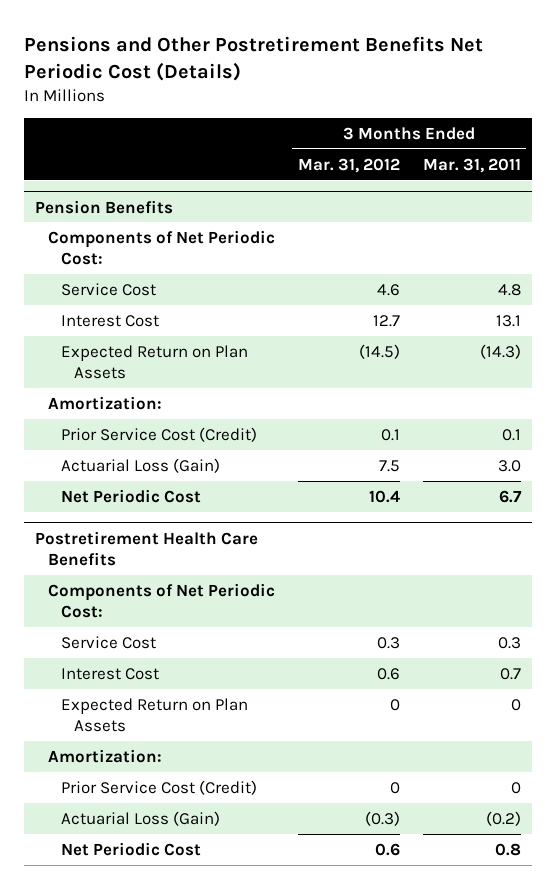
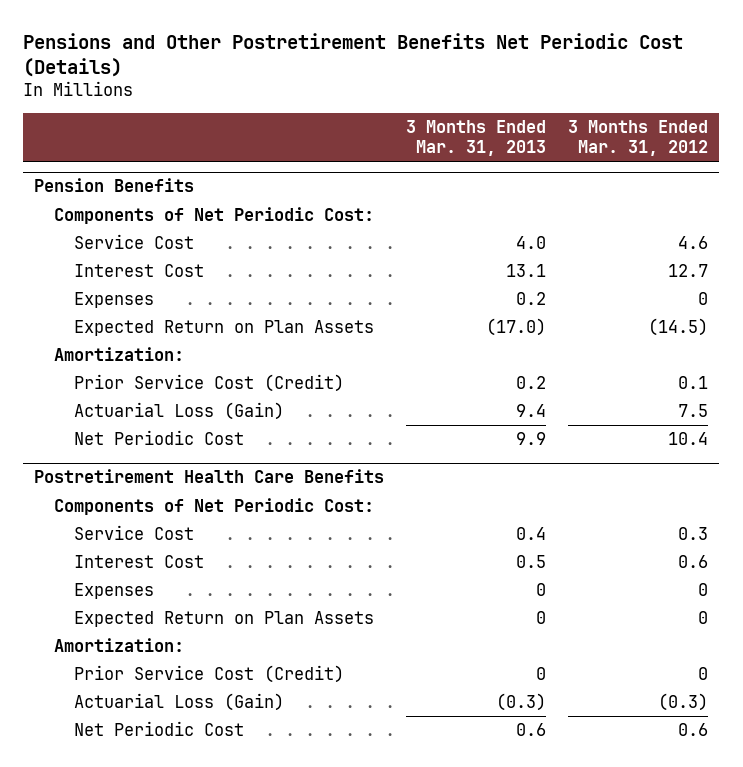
- | 3 Months Ended Mar. 31, 2012 | 3 Months Ended Mar. 31, 2011
+ | 3 Months Ended Mar. 31, 2013 | 3 Months Ended Mar. 31, 2012
@ Pension Benefits
+ Expenses | 0.2 | 0
@ Postretirement Health Care Benefits
+ Expenses | 0 | 0

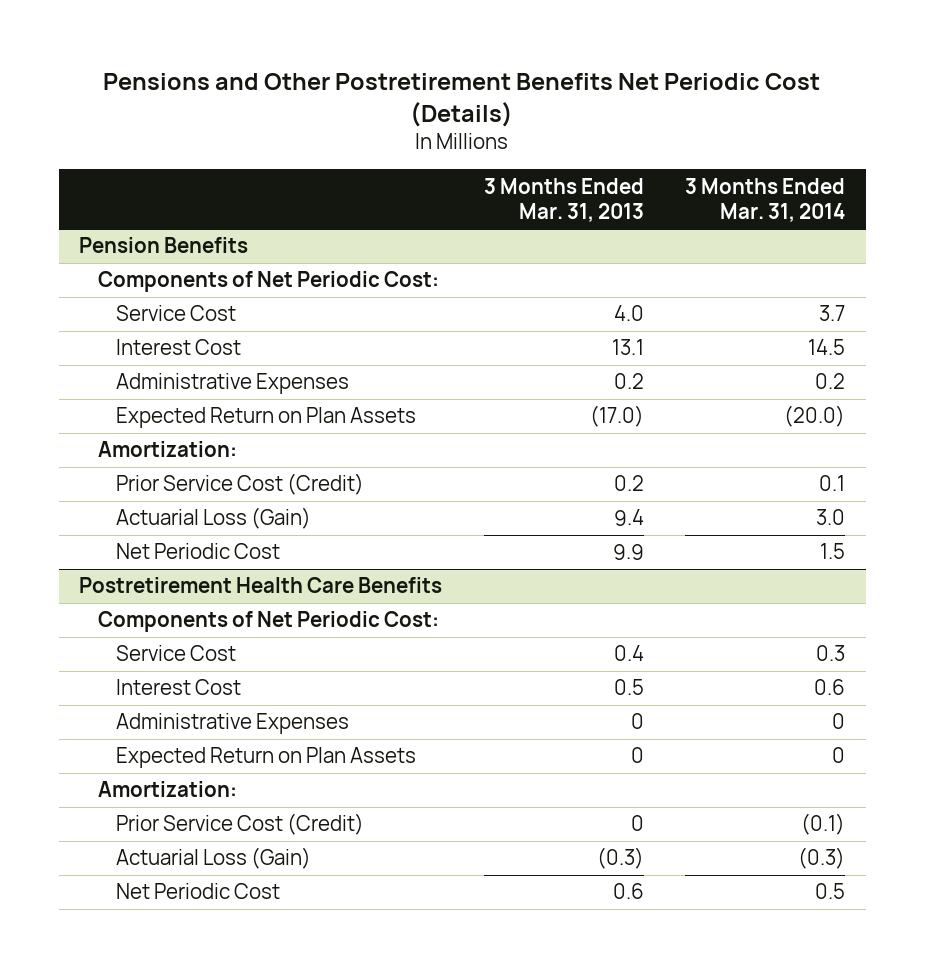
- | 3 Months Ended Mar. 31, 2013 | 3 Months Ended Mar. 31, 2012
+ | 3 Months Ended Mar. 31, 2013 | 3 Months Ended Mar. 31, 2014
@ Pension Benefits
- Expenses | 0.2 | 0
+ Administrative Expenses | 0.2 | 0.2
@ Postretirement Health Care Benefits
- Expenses | 0 | 0
+ Administrative Expenses | 0 | 0

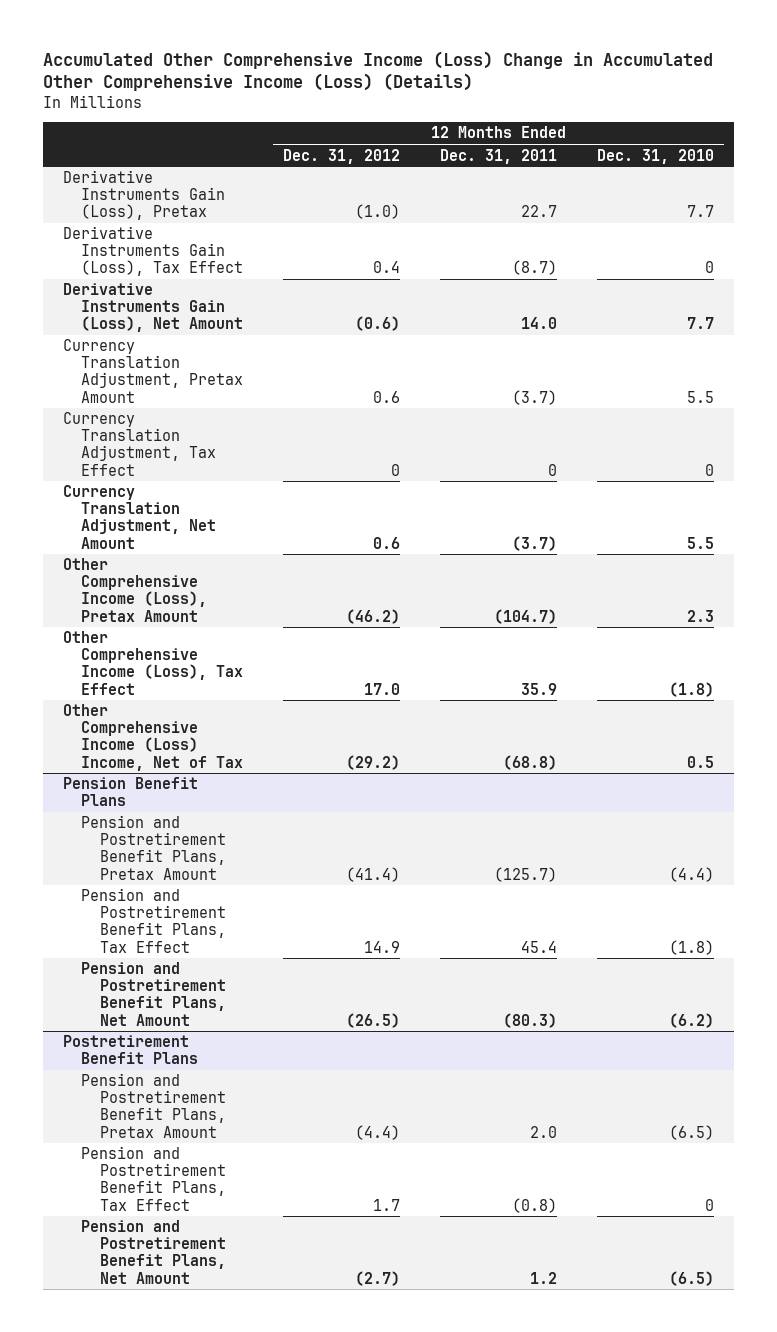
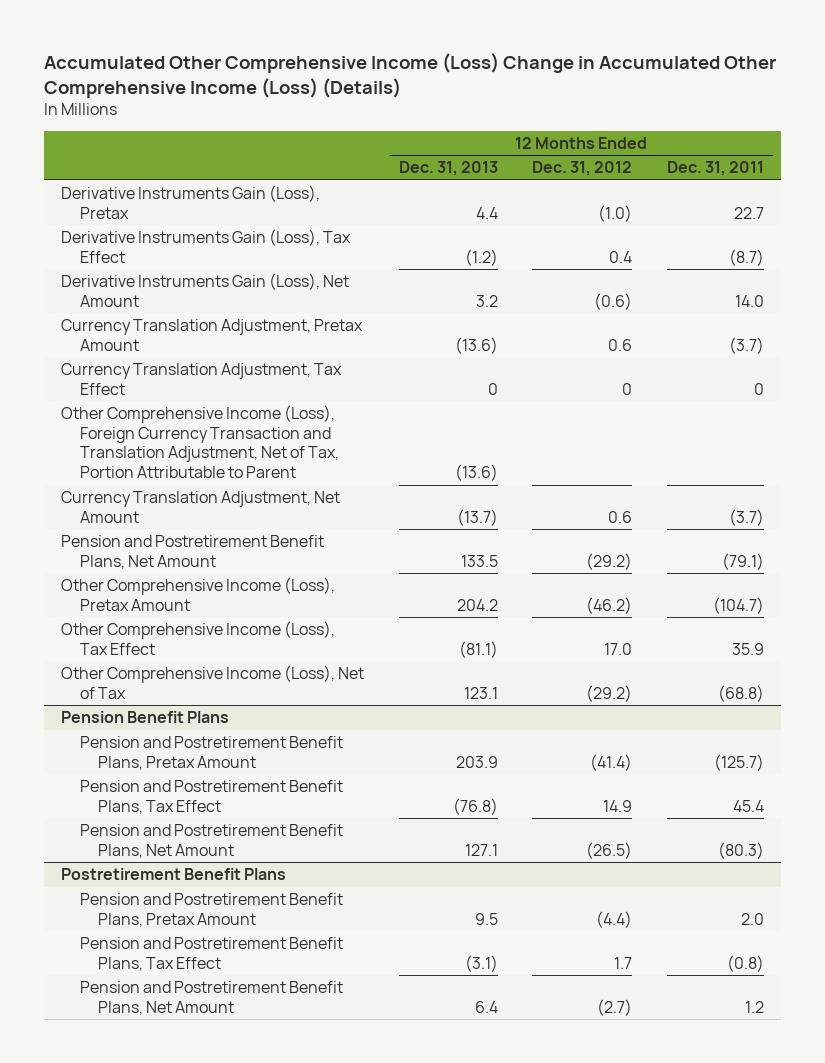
- | 12 Months Ended Dec. 31, 2012 | 12 Months Ended Dec. 31, 2011 | 12 Months Ended Dec. 31, 2010
+ | 12 Months Ended Dec. 31, 2013 | 12 Months Ended Dec. 31, 2012 | 12 Months Ended Dec. 31, 2011
+ Other Comprehensive Income (Loss), Foreign Currency Transaction and Translation Adjustment, Net of Tax, Portion Attributable to Parent | (13.6) | |
+ Pension and Postretirement Benefit Plans, Net Amount | 133.5 | (29.2) | (79.1)
- Other Comprehensive Income (Loss) Income, Net of Tax | (29.2) | (68.8) | 0.5
+ Other Comprehensive Income (Loss), Net of Tax | 123.1 | (29.2) | (68.8)

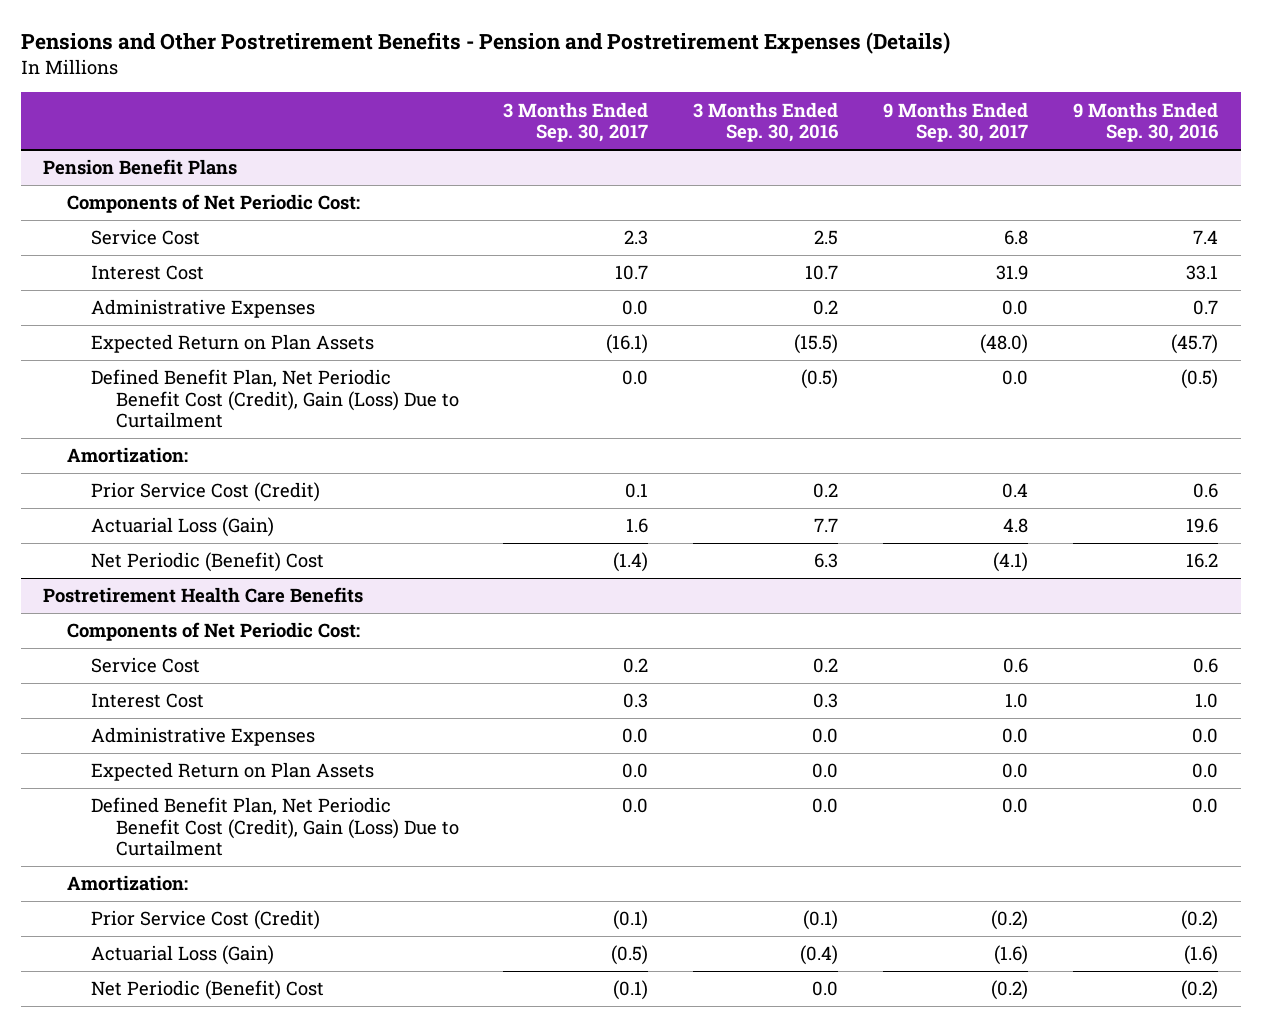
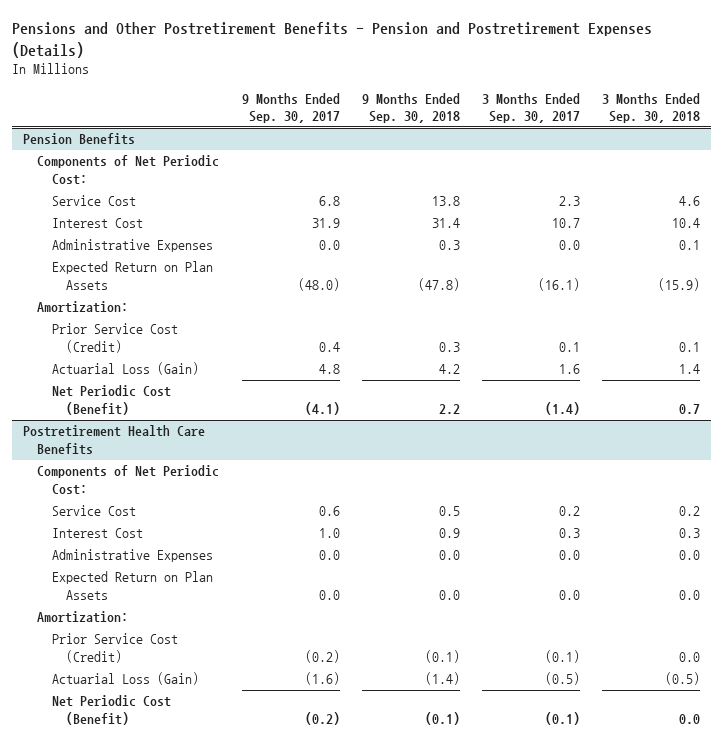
- | 3 Months Ended Sep. 30, 2017 | 3 Months Ended Sep. 30, 2016 | 9 Months Ended Sep. 30, 2017 | 9 Months Ended Sep. 30, 2016
+ | 9 Months Ended Sep. 30, 2017 | 9 Months Ended Sep. 30, 2018 | 3 Months Ended Sep. 30, 2017 | 3 Months Ended Sep. 30, 2018
- Pension Benefit Plans
+ Pension Benefits
- Defined Benefit Plan, Net Periodic Benefit Cost (Credit), Gain (Loss) Due to Curtailment | 0.0 | (0.5) | 0.0 | (0.5)
- Net Periodic (Benefit) Cost | (1.4) | 6.3 | (4.1) | 16.2
+ Net Periodic Cost (Benefit) | (4.1) | 2.2 | (1.4) | 0.7
@ Postretirement Health Care Benefits
- Defined Benefit Plan, Net Periodic Benefit Cost (Credit), Gain (Loss) Due to Curtailment | 0.0 | 0.0 | 0.0 | 0.0
- Net Periodic (Benefit) Cost | (0.1) | 0.0 | (0.2) | (0.2)
+ Net Periodic Cost (Benefit) | (0.2) | (0.1) | (0.1) | 0.0

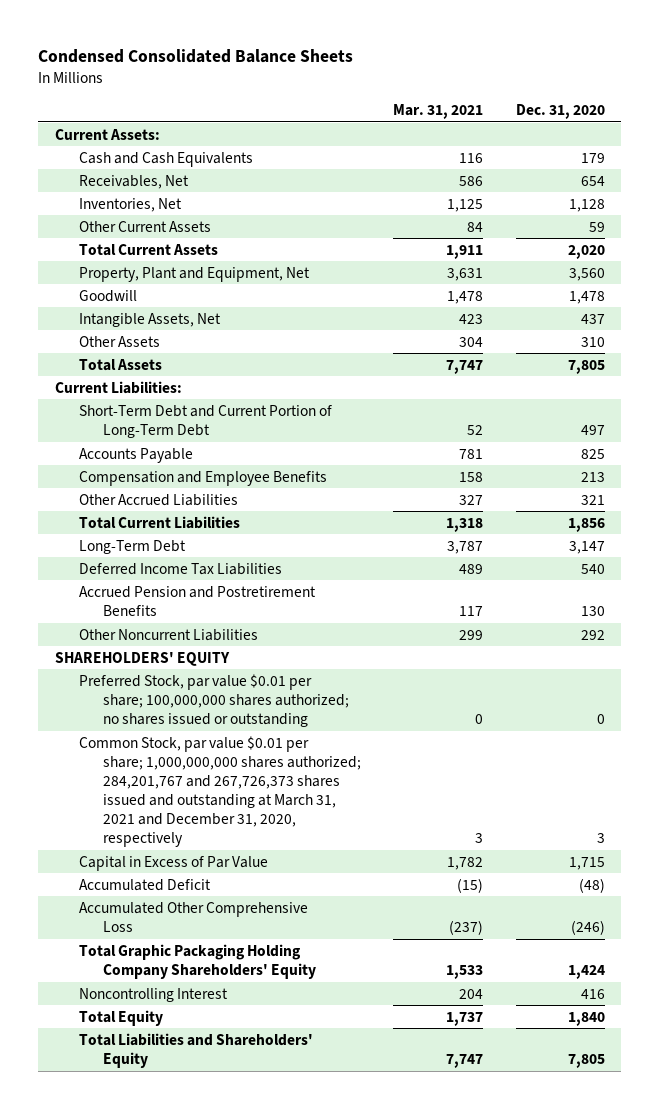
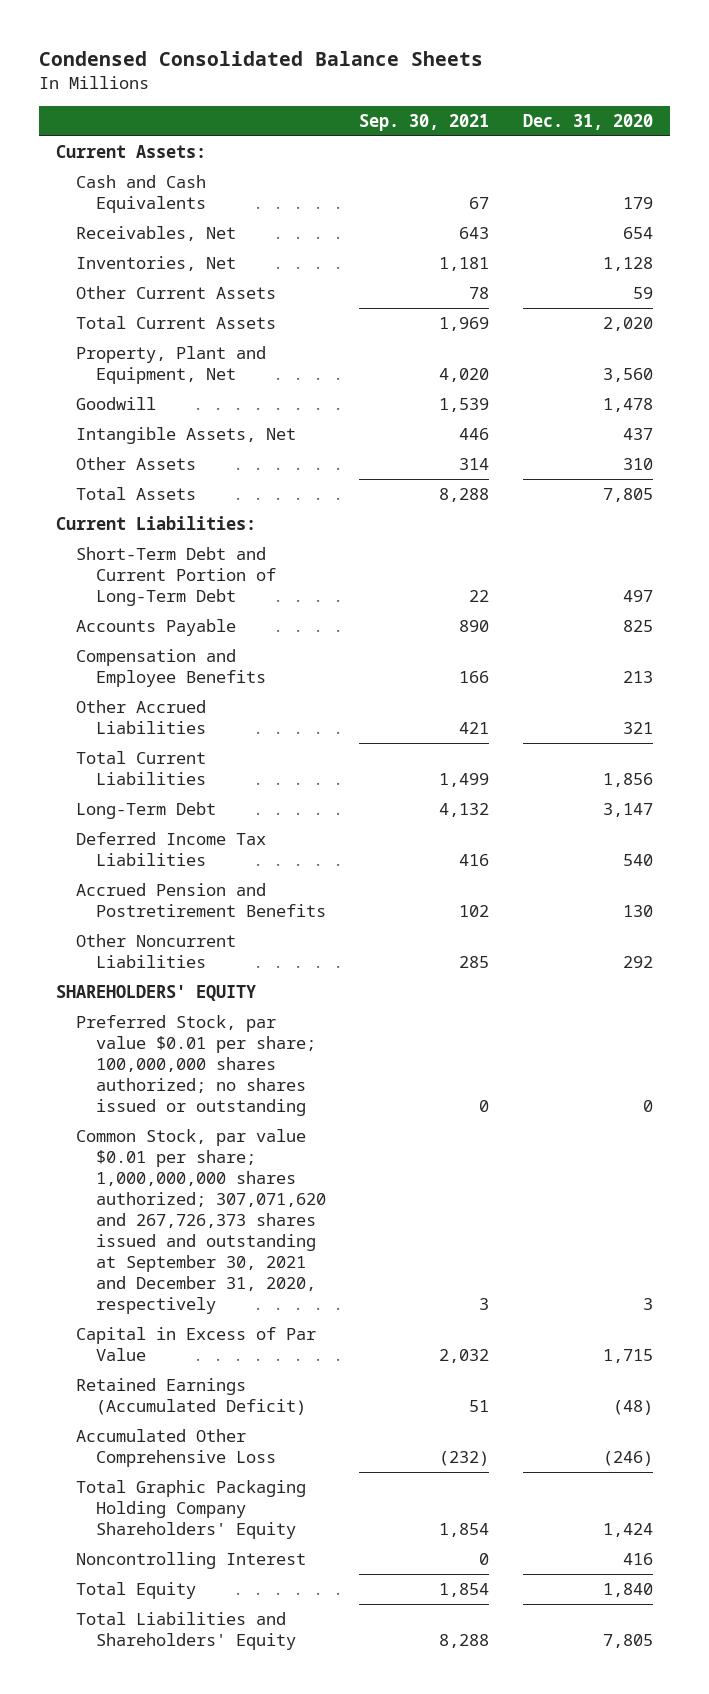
- | Mar. 31, 2021 | Dec. 31, 2020
+ | Sep. 30, 2021 | Dec. 31, 2020
- Common Stock, par value $0.01 per share; 1,000,000,000 shares authorized; 284,201,767 and 267,726,373 shares issued and outstanding at March 31, 2021 and December 31, 2020, respectively | 3 | 3
+ Common Stock, par value $0.01 per share; 1,000,000,000 shares authorized; 307,071,620 and 267,726,373 shares issued and outstanding at September 30, 2021 and December 31, 2020, respectively | 3 | 3
- Accumulated Deficit | (15) | (48)
+ Retained Earnings (Accumulated Deficit) | 51 | (48)

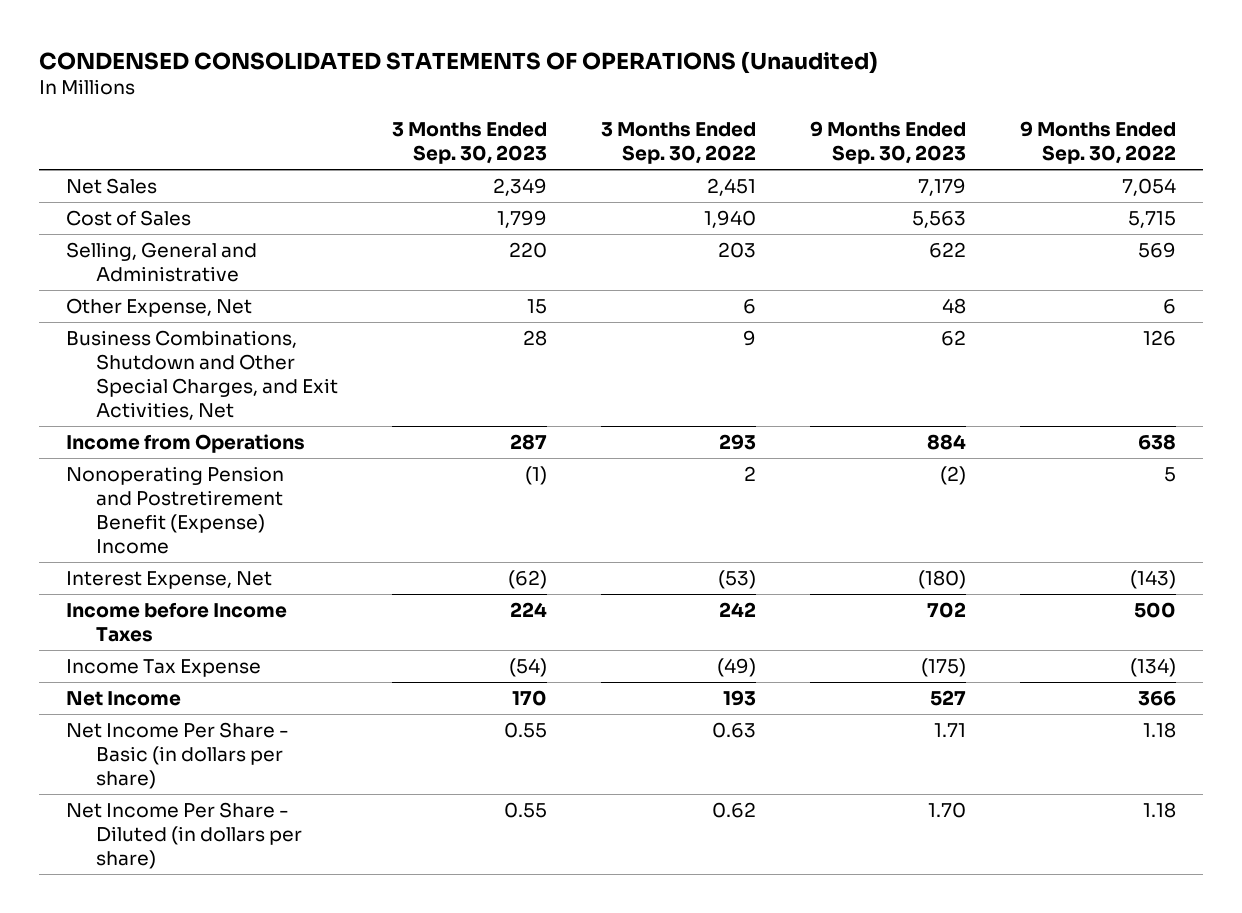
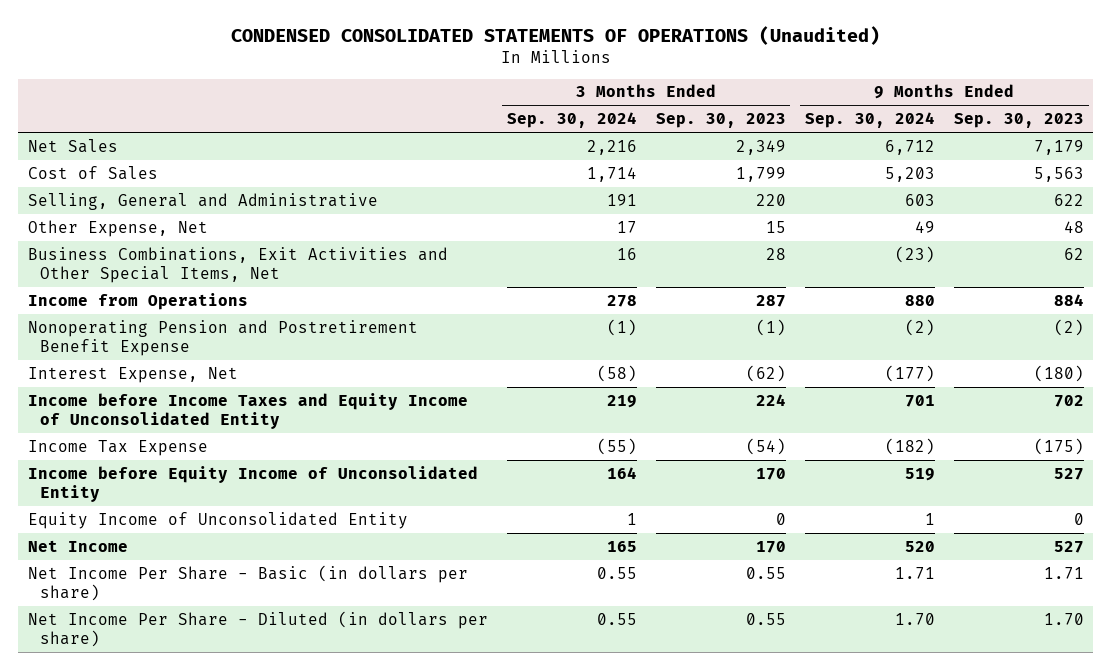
- | 3 Months Ended Sep. 30, 2023 | 3 Months Ended Sep. 30, 2022 | 9 Months Ended Sep. 30, 2023 | 9 Months Ended Sep. 30, 2022
+ | 3 Months Ended Sep. 30, 2024 | 3 Months Ended Sep. 30, 2023 | 9 Months Ended Sep. 30, 2024 | 9 Months Ended Sep. 30, 2023
- Business Combinations, Shutdown and Other Special Charges, and Exit Activities, Net | 28 | 9 | 62 | 126
+ Business Combinations, Exit Activities and Other Special Items, Net | 16 | 28 | (23) | 62
- Nonoperating Pension and Postretirement Benefit (Expense) Income | (1) | 2 | (2) | 5
+ Nonoperating Pension and Postretirement Benefit Expense | (1) | (1) | (2) | (2)
- Income before Income Taxes | 224 | 242 | 702 | 500
+ Income before Income Taxes and Equity Income of Unconsolidated Entity | 219 | 224 | 701 | 702
+ Income before Equity Income of Unconsolidated Entity | 164 | 170 | 519 | 527
+ Equity Income of Unconsolidated Entity | 1 | 0 | 1 | 0

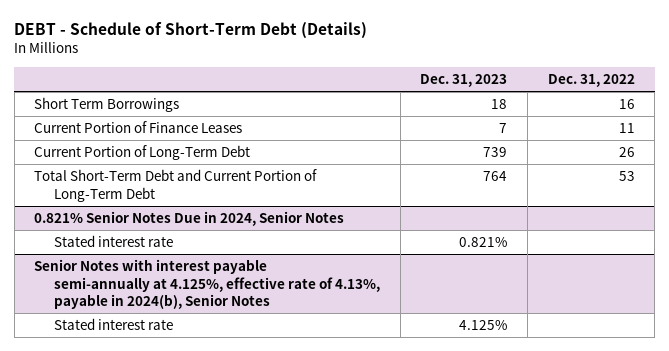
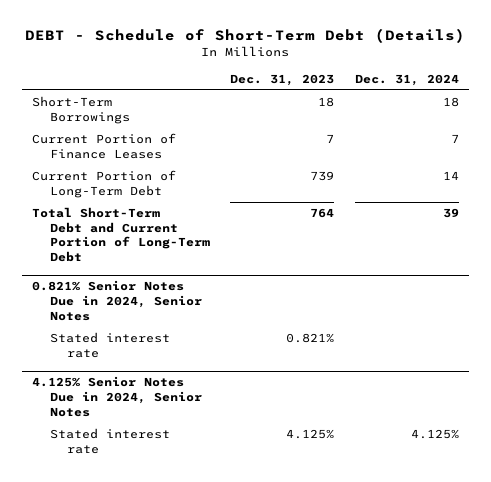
- | Dec. 31, 2023 | Dec. 31, 2022
+ | Dec. 31, 2023 | Dec. 31, 2024
- Short Term Borrowings | 18 | 16
+ Short-Term Borrowings | 18 | 18
- Senior Notes with interest payable semi-annually at 4.125%, effective rate of 4.13%, payable in 2024(b), Senior Notes
+ 4.125% Senior Notes Due in 2024, Senior Notes

